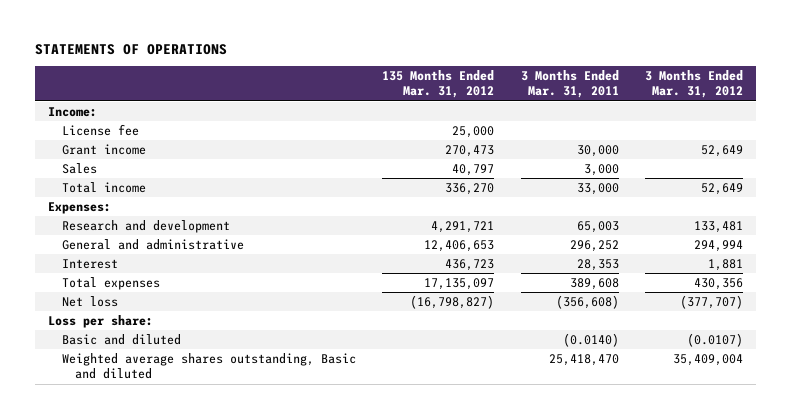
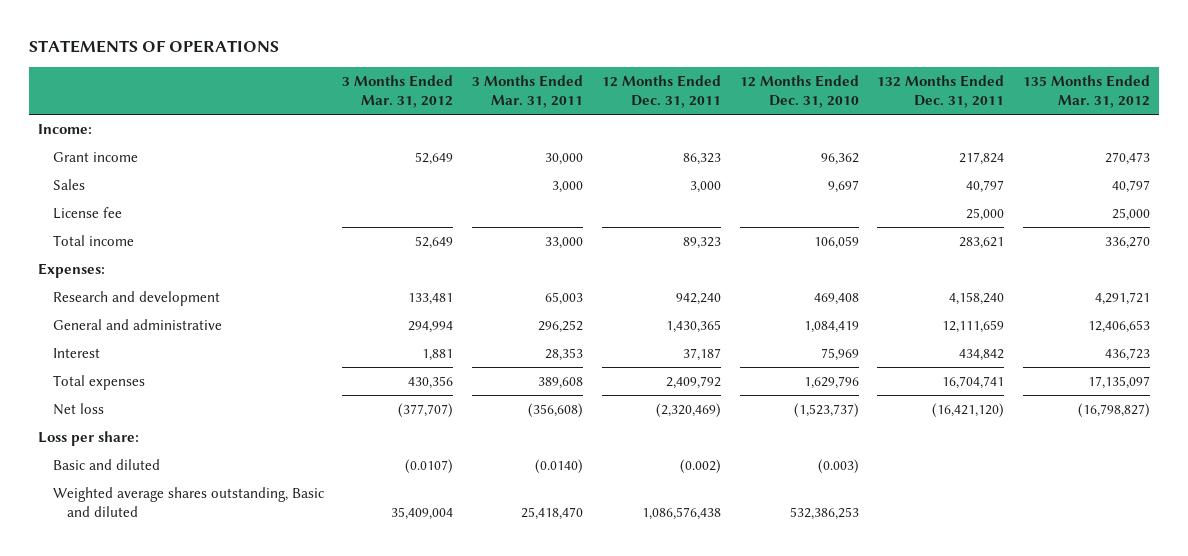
- | 135 Months Ended Mar. 31, 2012 | 3 Months Ended Mar. 31, 2011 | 3 Months Ended Mar. 31, 2012
+ | 3 Months Ended Mar. 31, 2012 | 3 Months Ended Mar. 31, 2011 | 12 Months Ended Dec. 31, 2011 | 12 Months Ended Dec. 31, 2010 | 132 Months Ended Dec. 31, 2011 | 135 Months Ended Mar. 31, 2012
moved down: License fee | | | | | 25,000 | 25,000

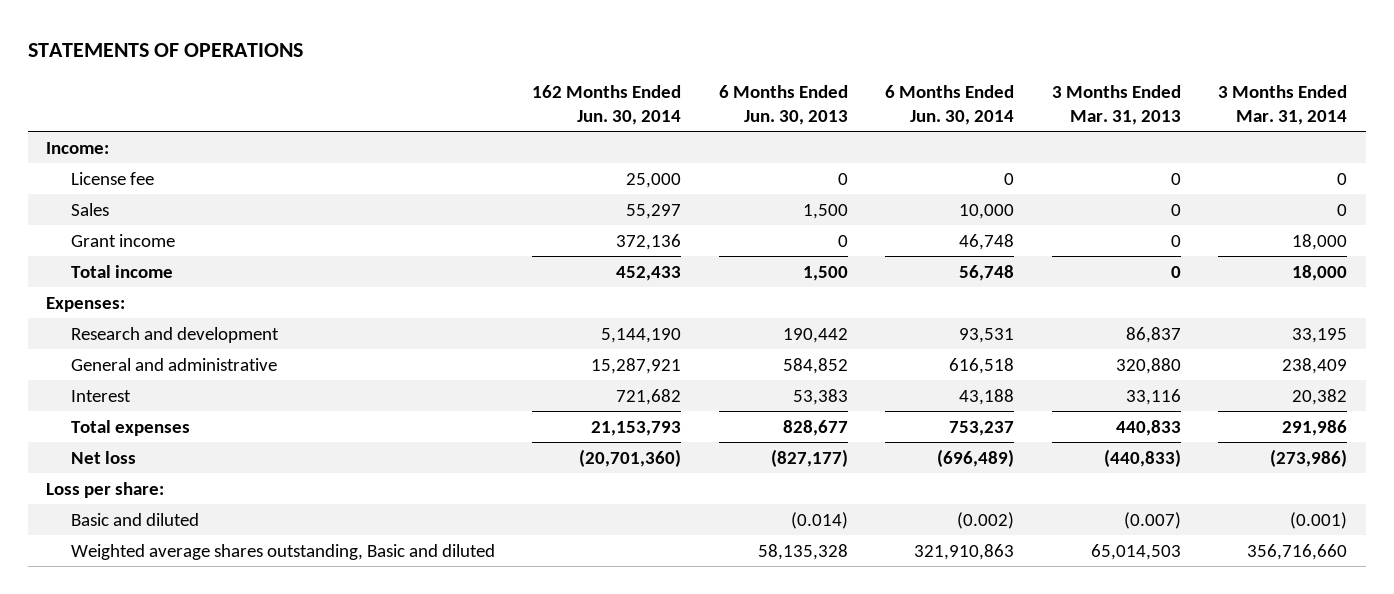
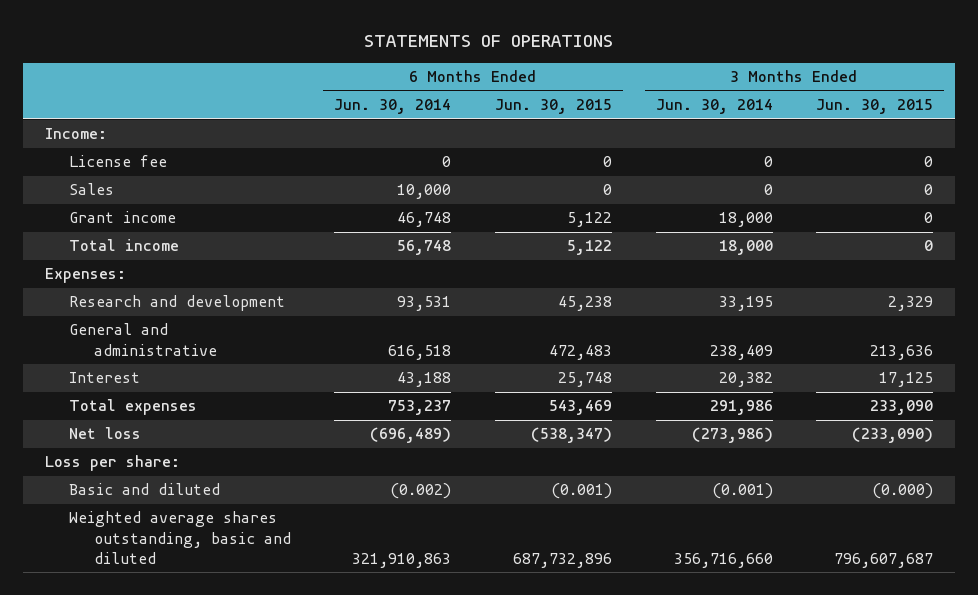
- | 162 Months Ended Jun. 30, 2014 | 6 Months Ended Jun. 30, 2013 | 6 Months Ended Jun. 30, 2014 | 3 Months Ended Mar. 31, 2013 | 3 Months Ended Mar. 31, 2014
+ | 6 Months Ended Jun. 30, 2014 | 6 Months Ended Jun. 30, 2015 | 3 Months Ended Jun. 30, 2014 | 3 Months Ended Jun. 30, 2015
- Weighted average shares outstanding, Basic and diluted | | 58,135,328 | 321,910,863 | 65,014,503 | 356,716,660
+ Weighted average shares outstanding, basic and diluted | 321,910,863 | 687,732,896 | 356,716,660 | 796,607,687

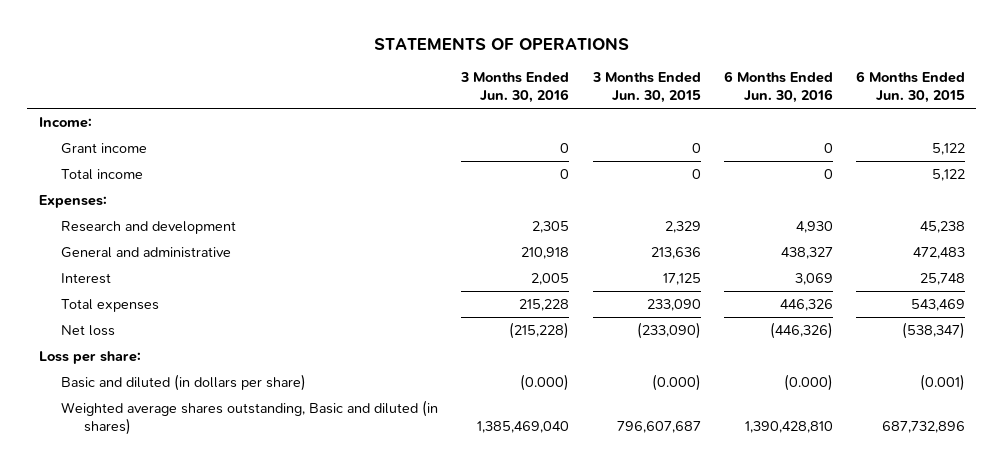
- | 6 Months Ended Jun. 30, 2014 | 6 Months Ended Jun. 30, 2015 | 3 Months Ended Jun. 30, 2014 | 3 Months Ended Jun. 30, 2015
+ | 3 Months Ended Jun. 30, 2016 | 3 Months Ended Jun. 30, 2015 | 6 Months Ended Jun. 30, 2016 | 6 Months Ended Jun. 30, 2015
- License fee | 0 | 0 | 0 | 0
- Sales | 10,000 | 0 | 0 | 0
- Basic and diluted | (0.002) | (0.001) | (0.001) | (0.000)
- Weighted average shares outstanding, basic and diluted | 321,910,863 | 687,732,896 | 356,716,660 | 796,607,687
+ Basic and diluted (in dollars per share) | (0.000) | (0.000) | (0.000) | (0.001)
+ Weighted average shares outstanding, Basic and diluted (in shares) | 1,385,469,040 | 796,607,687 | 1,390,428,810 | 687,732,896

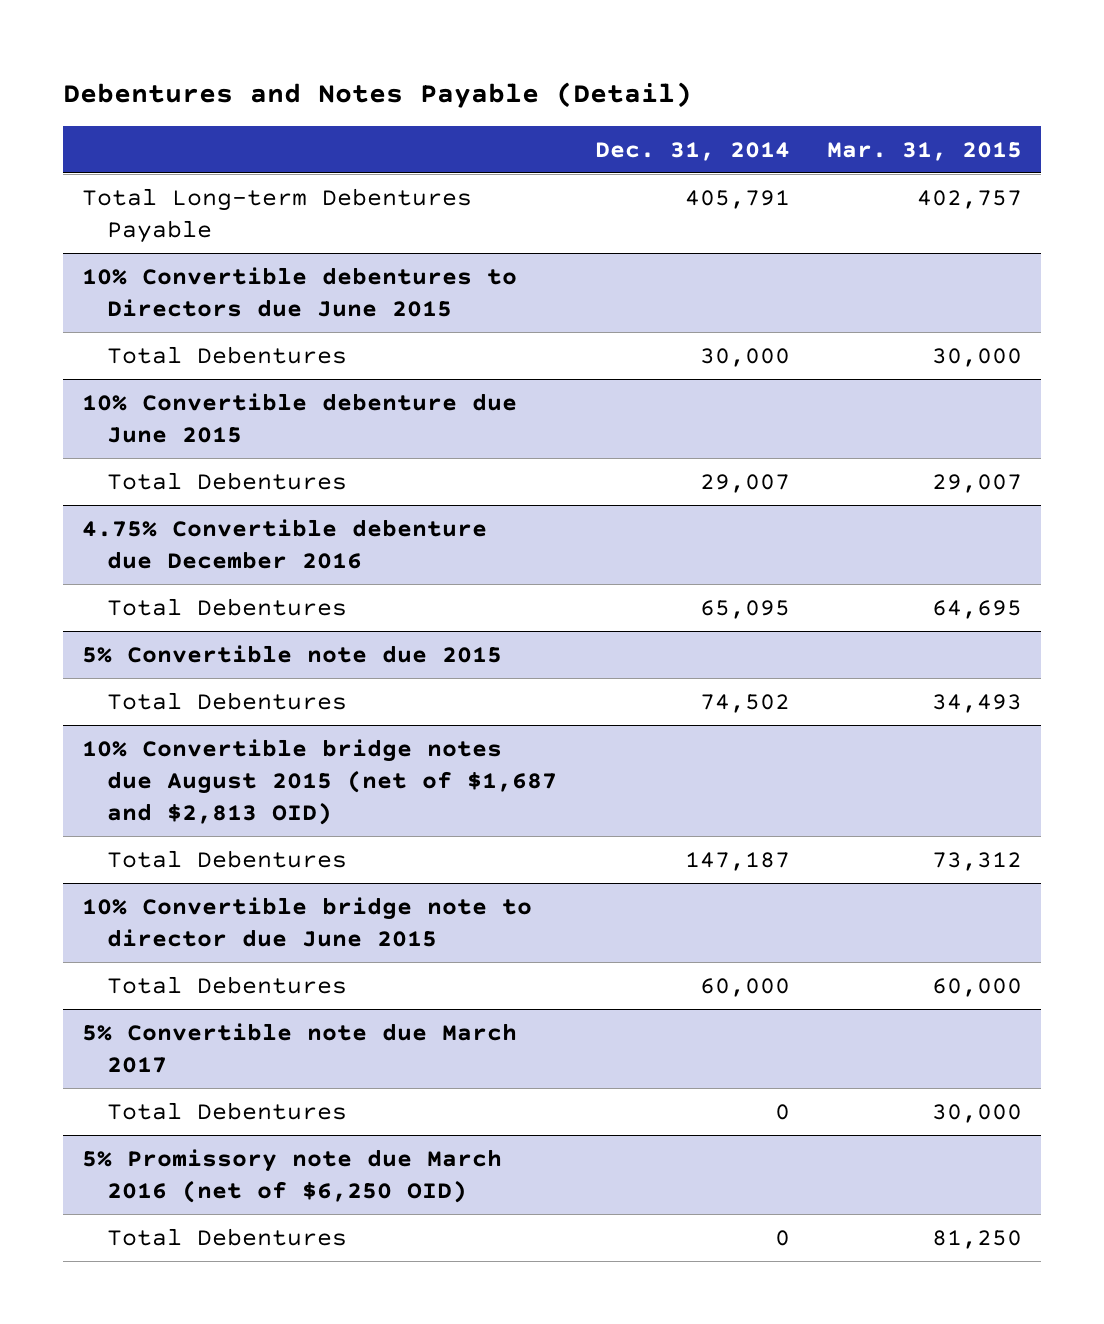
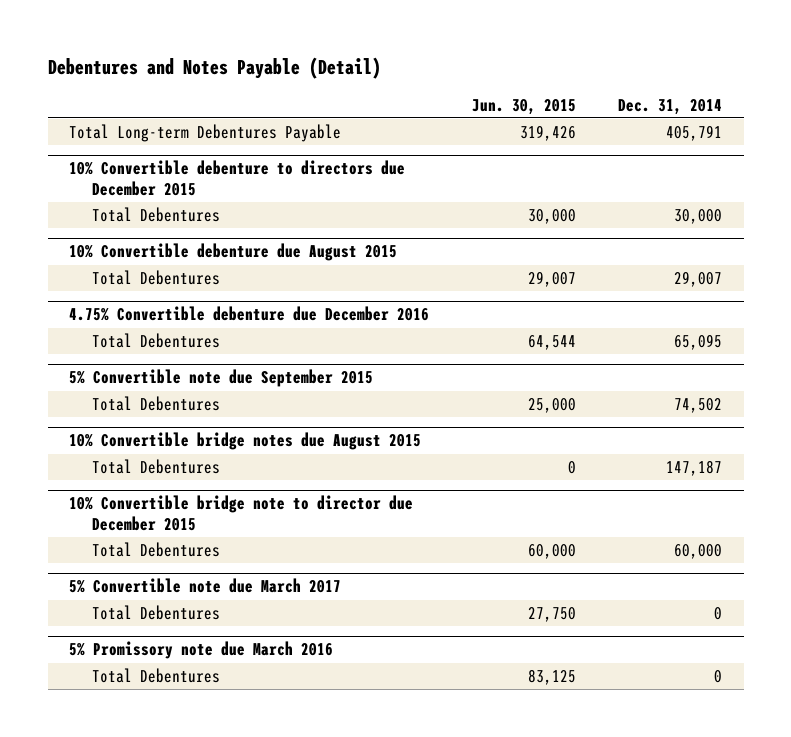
- | Dec. 31, 2014 | Mar. 31, 2015
+ | Jun. 30, 2015 | Dec. 31, 2014
- 10% Convertible debentures to Directors due June 2015
+ 10% Convertible debenture to directors due December 2015
- 10% Convertible debenture due June 2015
+ 10% Convertible debenture due August 2015
- 5% Convertible note due 2015
+ 5% Convertible note due September 2015
- 10% Convertible bridge notes due August 2015 (net of $1,687 and $2,813 OID)
+ 10% Convertible bridge notes due August 2015
- 10% Convertible bridge note to director due June 2015
+ 10% Convertible bridge note to director due December 2015
- 5% Promissory note due March 2016 (net of $6,250 OID)
+ 5% Promissory note due March 2016

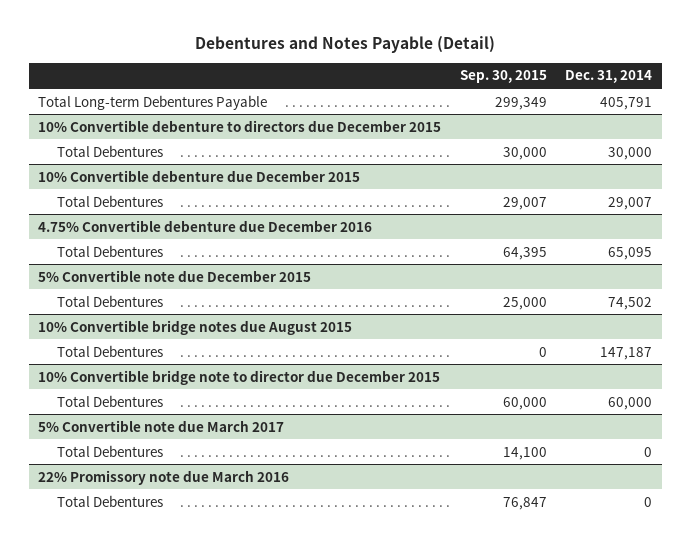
- | Jun. 30, 2015 | Dec. 31, 2014
+ | Sep. 30, 2015 | Dec. 31, 2014
- 10% Convertible debenture due August 2015
+ 10% Convertible debenture due December 2015
- 5% Convertible note due September 2015
+ 5% Convertible note due December 2015
- 5% Promissory note due March 2016
+ 22% Promissory note due March 2016

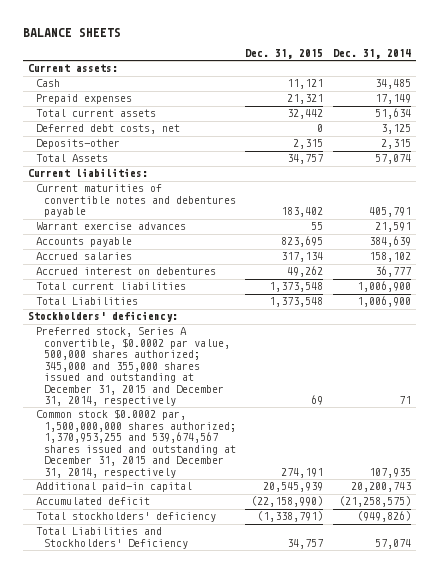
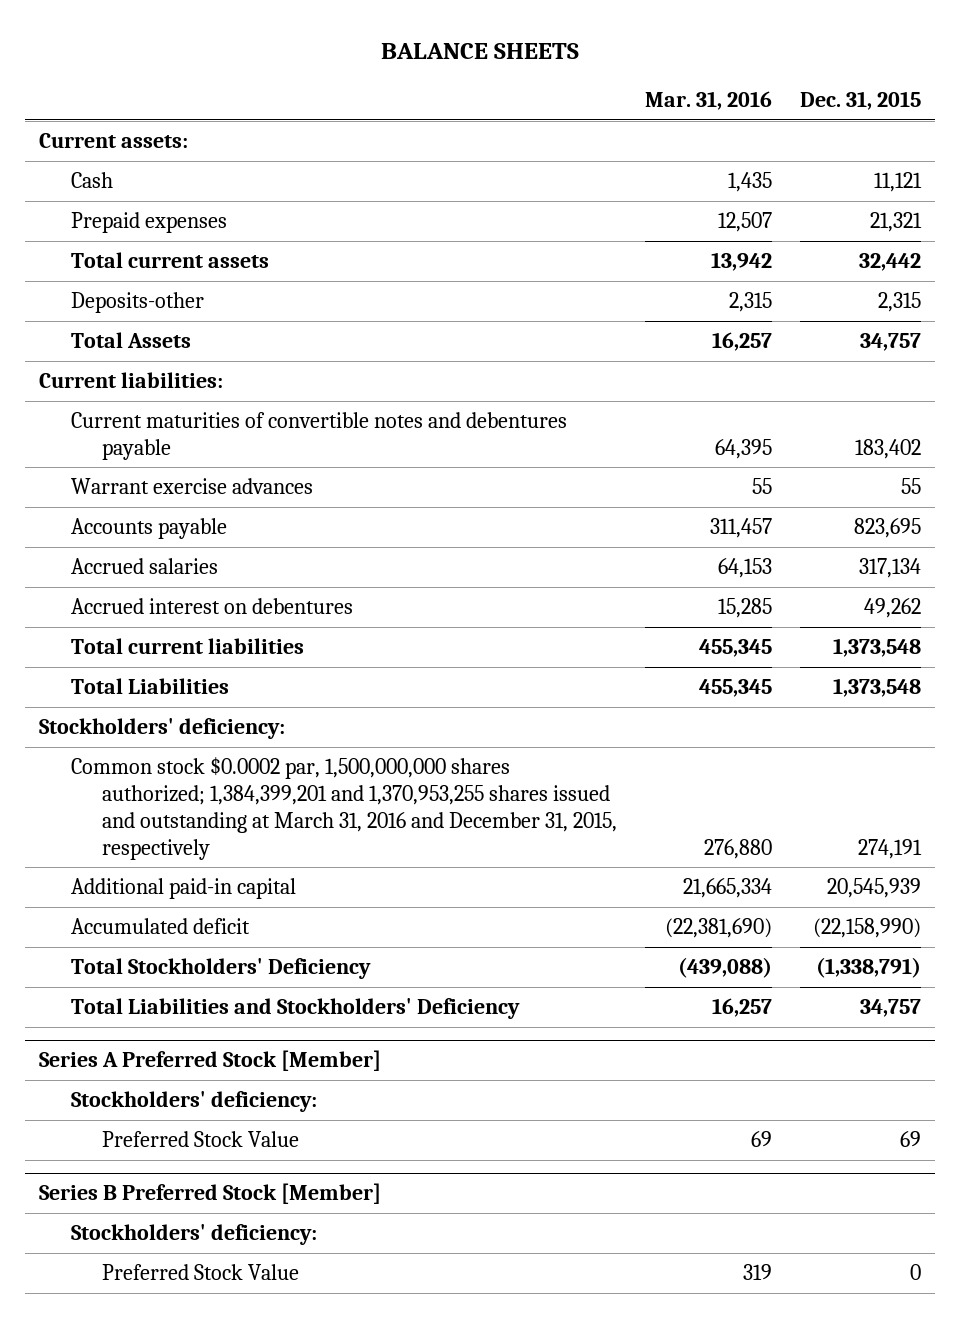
- | Dec. 31, 2015 | Dec. 31, 2014
+ | Mar. 31, 2016 | Dec. 31, 2015
- Deferred debt costs, net | 0 | 3,125
- Preferred stock, Series A convertible, $0.0002 par value, 500,000 shares authorized; 345,000 and 355,000 shares issued and outstanding at December 31, 2015 and December 31, 2014, respectively | 69 | 71
- Common stock $0.0002 par, 1,500,000,000 shares authorized; 1,370,953,255 and 539,674,567 shares issued and outstanding at December 31, 2015 and December 31, 2014, respectively | 274,191 | 107,935
+ Common stock $0.0002 par, 1,500,000,000 shares authorized; 1,384,399,201 and 1,370,953,255 shares issued and outstanding at March 31, 2016 and December 31, 2015, respectively | 276,880 | 274,191
- Total stockholders' deficiency | (1,338,791) | (949,826)
+ Total Stockholders' Deficiency | (439,088) | (1,338,791)
+ Series A Preferred Stock [Member]
+ Stockholders' deficiency:
+ Preferred Stock Value | 69 | 69
+ Series B Preferred Stock [Member]
+ Stockholders' deficiency:
+ Preferred Stock Value | 319 | 0

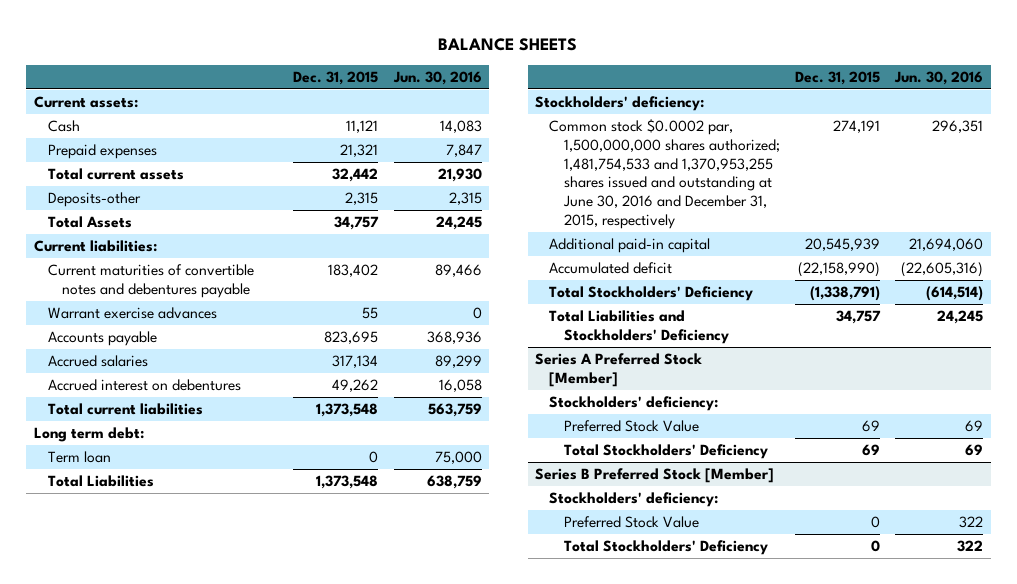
- | Mar. 31, 2016 | Dec. 31, 2015
+ | Dec. 31, 2015 | Jun. 30, 2016
+ Long term debt:
+ Term loan | 0 | 75,000
- Common stock $0.0002 par, 1,500,000,000 shares authorized; 1,384,399,201 and 1,370,953,255 shares issued and outstanding at March 31, 2016 and December 31, 2015, respectively | 276,880 | 274,191
+ Common stock $0.0002 par, 1,500,000,000 shares authorized; 1,481,754,533 and 1,370,953,255 shares issued and outstanding at June 30, 2016 and December 31, 2015, respectively | 274,191 | 296,351
@ Series A Preferred Stock [Member]
+ Total Stockholders' Deficiency | 69 | 69
@ Series B Preferred Stock [Member]
+ Total Stockholders' Deficiency | 0 | 322

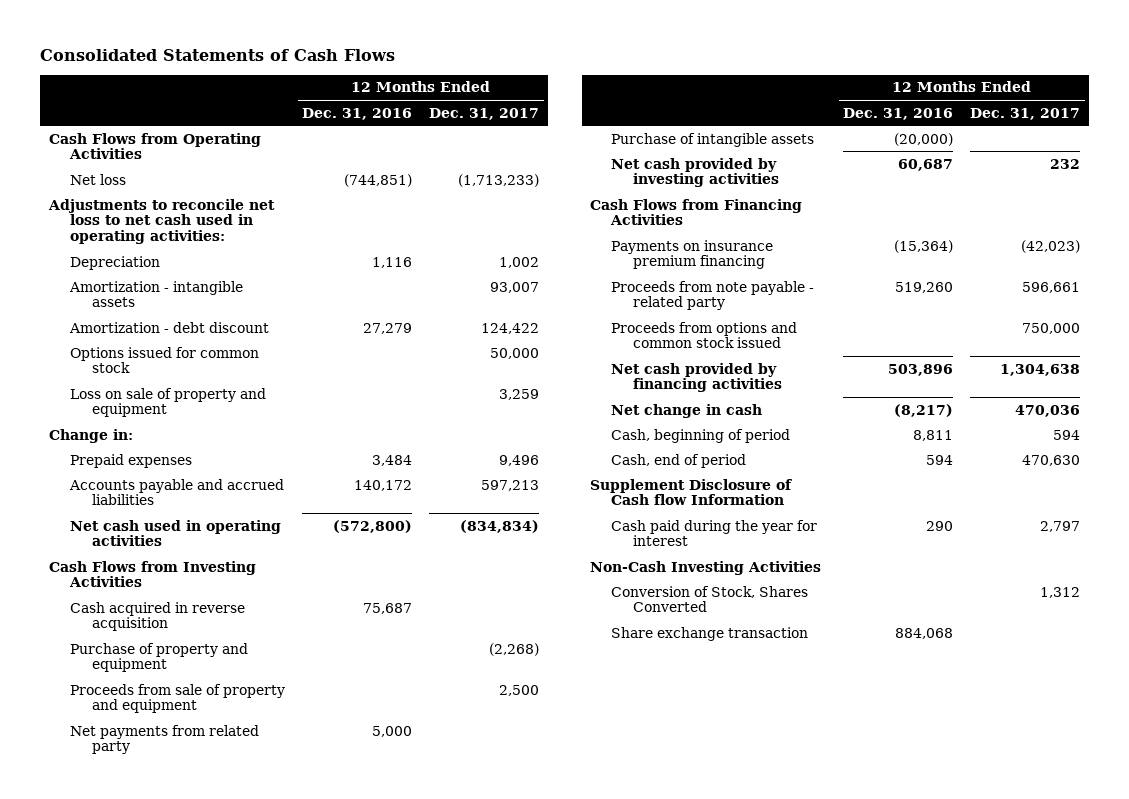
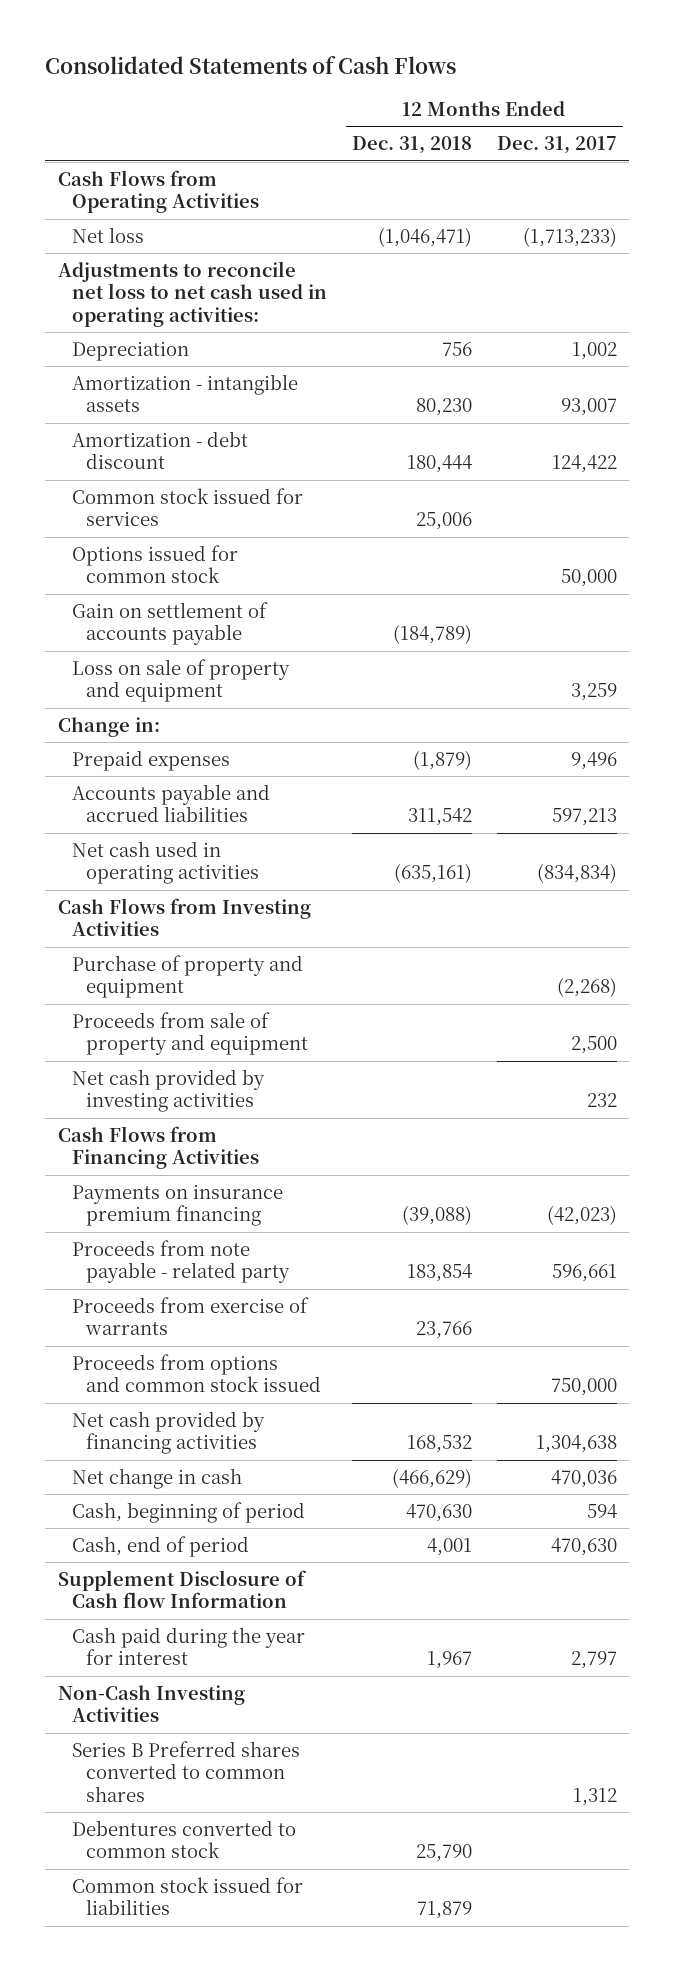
- | 12 Months Ended Dec. 31, 2016 | 12 Months Ended Dec. 31, 2017
+ | 12 Months Ended Dec. 31, 2018 | 12 Months Ended Dec. 31, 2017
+ Common stock issued for services | 25,006 |
+ Gain on settlement of accounts payable | (184,789) |
- Cash acquired in reverse acquisition | 75,687 |
- Net payments from related party | 5,000 |
- Purchase of intangible assets | (20,000) |
+ Proceeds from exercise of warrants | 23,766 |
- Conversion of Stock, Shares Converted | | 1,312
- Share exchange transaction | 884,068 |
+ Series B Preferred shares converted to common shares | | 1,312
+ Debentures converted to common stock | 25,790 |
+ Common stock issued for liabilities | 71,879 |

